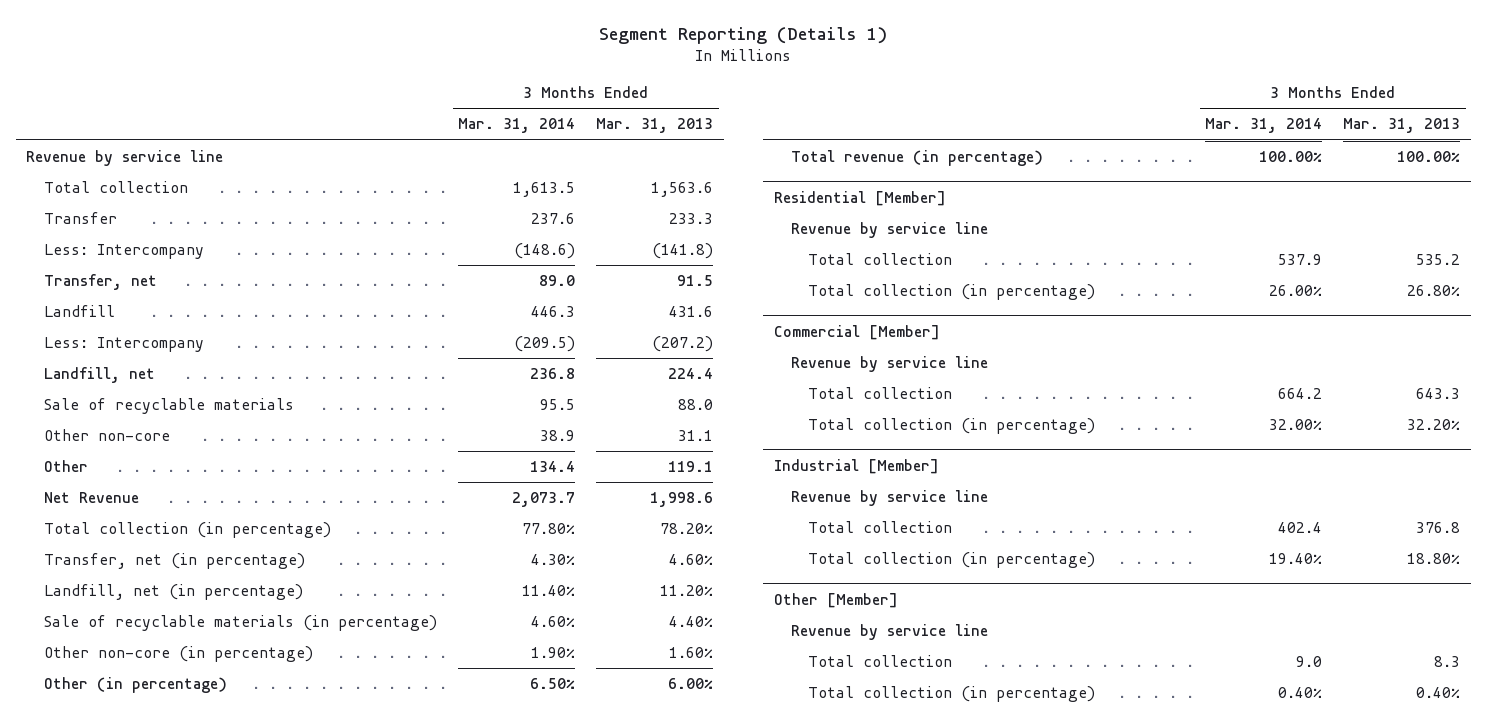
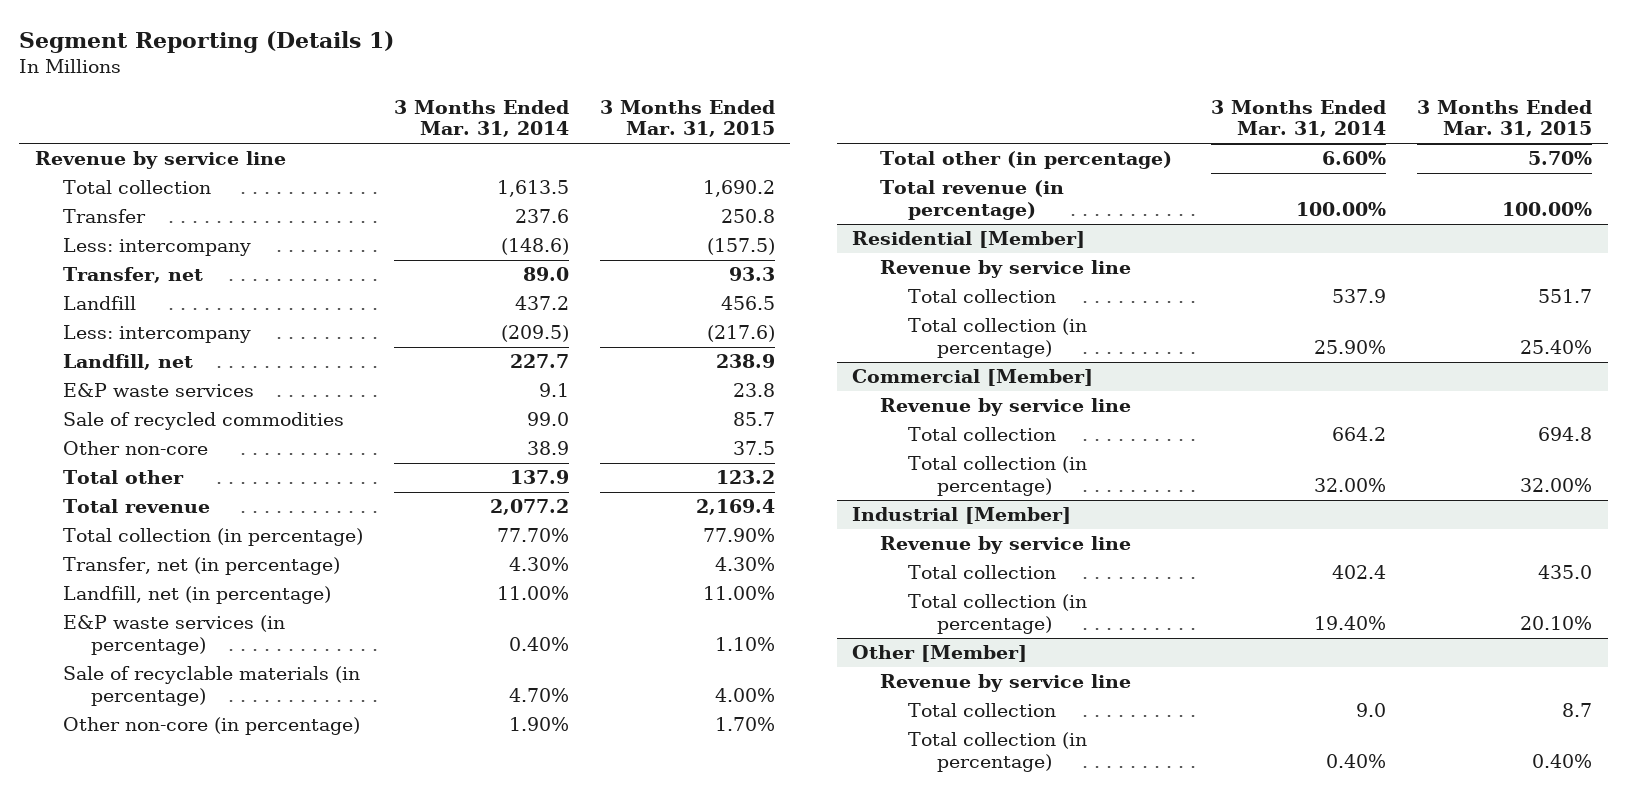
- | 3 Months Ended Mar. 31, 2014 | 3 Months Ended Mar. 31, 2013
+ | 3 Months Ended Mar. 31, 2014 | 3 Months Ended Mar. 31, 2015
- Less: Intercompany | (148.6) | (141.8)
+ Less: intercompany | (148.6) | (157.5)
- Landfill | 446.3 | 431.6
- Less: Intercompany | (209.5) | (207.2)
- Landfill, net | 236.8 | 224.4
- Sale of recyclable materials | 95.5 | 88.0
+ Landfill | 437.2 | 456.5
+ Less: intercompany | (209.5) | (217.6)
+ Landfill, net | 227.7 | 238.9
+ E&P waste services | 9.1 | 23.8
+ Sale of recycled commodities | 99.0 | 85.7
- Other | 134.4 | 119.1
- Net Revenue | 2,073.7 | 1,998.6
- Total collection (in percentage) | 77.80% | 78.20%
+ Total other | 137.9 | 123.2
+ Total revenue | 2,077.2 | 2,169.4
+ Total collection (in percentage) | 77.70% | 77.90%
- Landfill, net (in percentage) | 11.40% | 11.20%
- Sale of recyclable materials (in percentage) | 4.60% | 4.40%
+ Landfill, net (in percentage) | 11.00% | 11.00%
+ E&P waste services (in percentage) | 0.40% | 1.10%
+ Sale of recyclable materials (in percentage) | 4.70% | 4.00%
- Other (in percentage) | 6.50% | 6.00%
+ Total other (in percentage) | 6.60% | 5.70%
@ Residential [Member]
- Total collection (in percentage) | 26.00% | 26.80%
+ Total collection (in percentage) | 25.90% | 25.40%

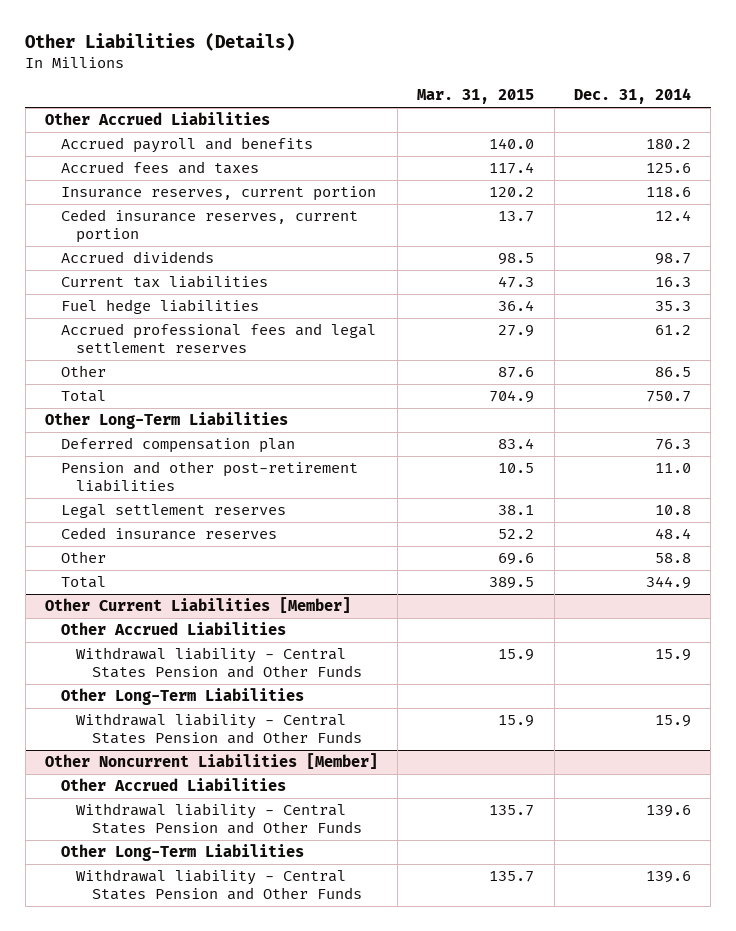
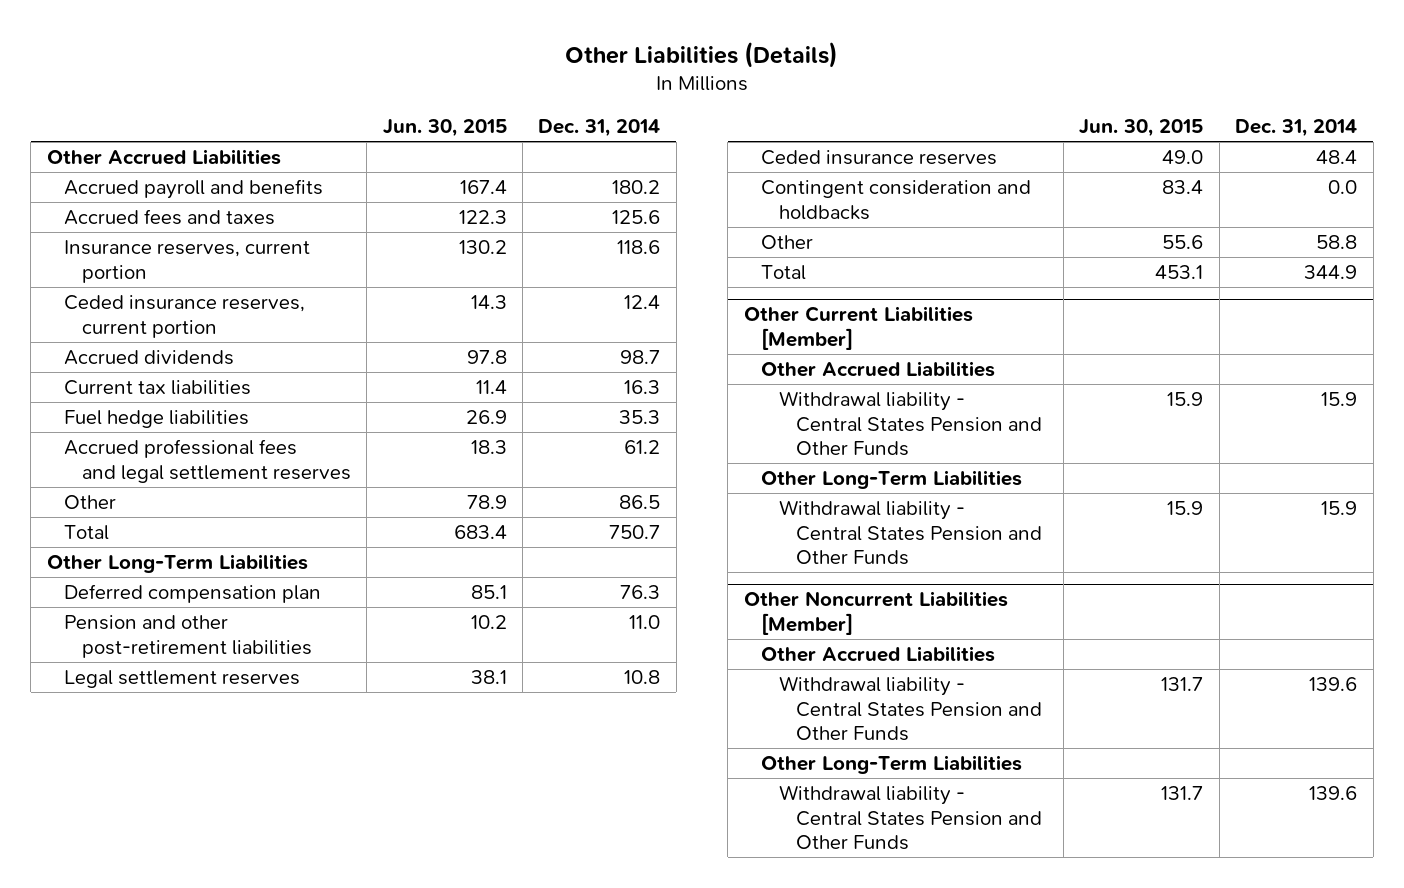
- | Mar. 31, 2015 | Dec. 31, 2014
+ | Jun. 30, 2015 | Dec. 31, 2014
+ Contingent consideration and holdbacks | 83.4 | 0.0

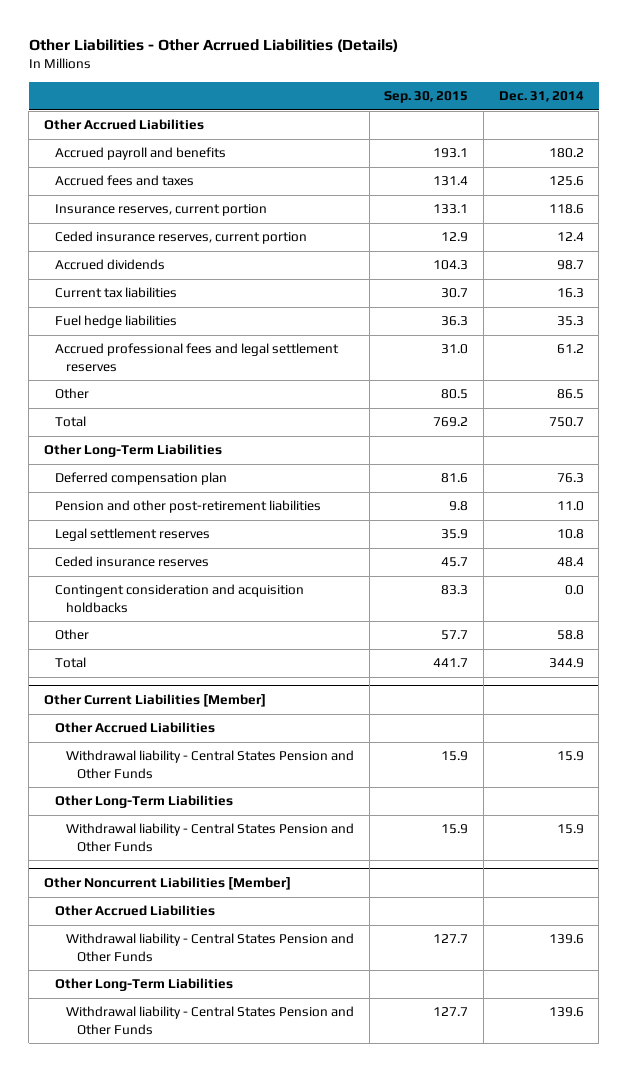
- Other Liabilities (Details)
+ Other Liabilities - Other Acrrued Liabilities (Details)
- | Jun. 30, 2015 | Dec. 31, 2014
+ | Sep. 30, 2015 | Dec. 31, 2014
- Contingent consideration and holdbacks | 83.4 | 0.0
+ Contingent consideration and acquisition holdbacks | 83.3 | 0.0

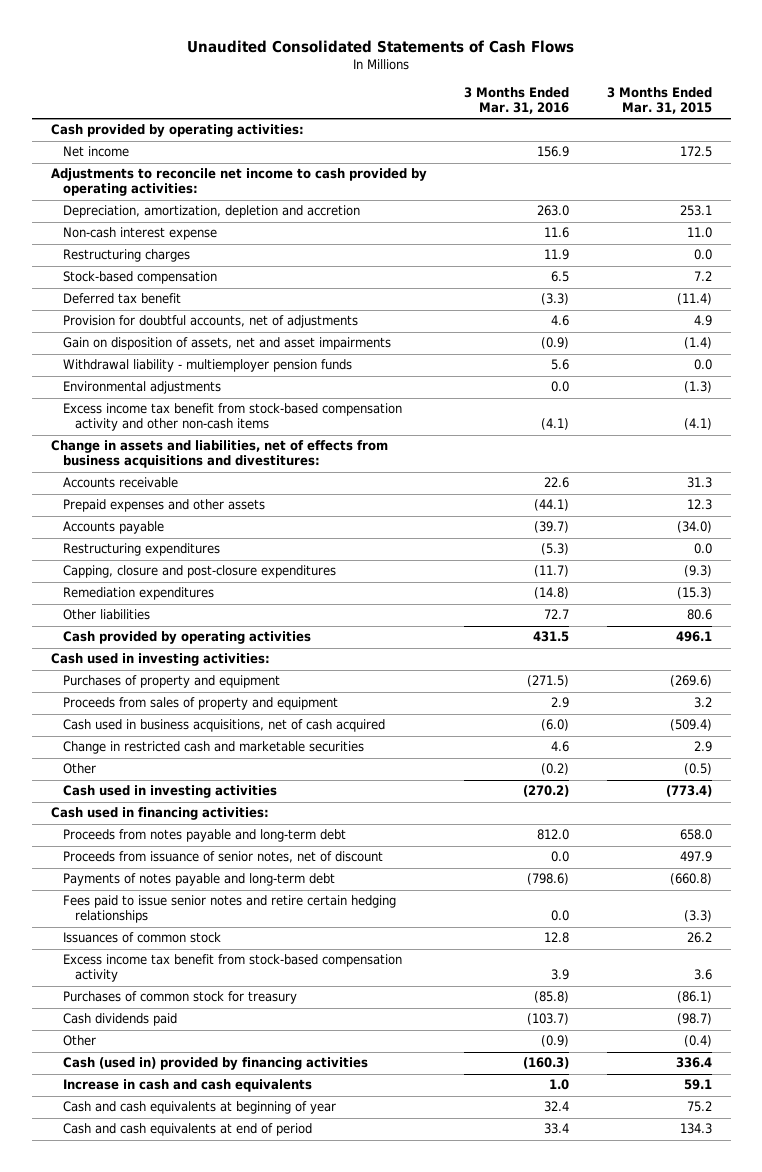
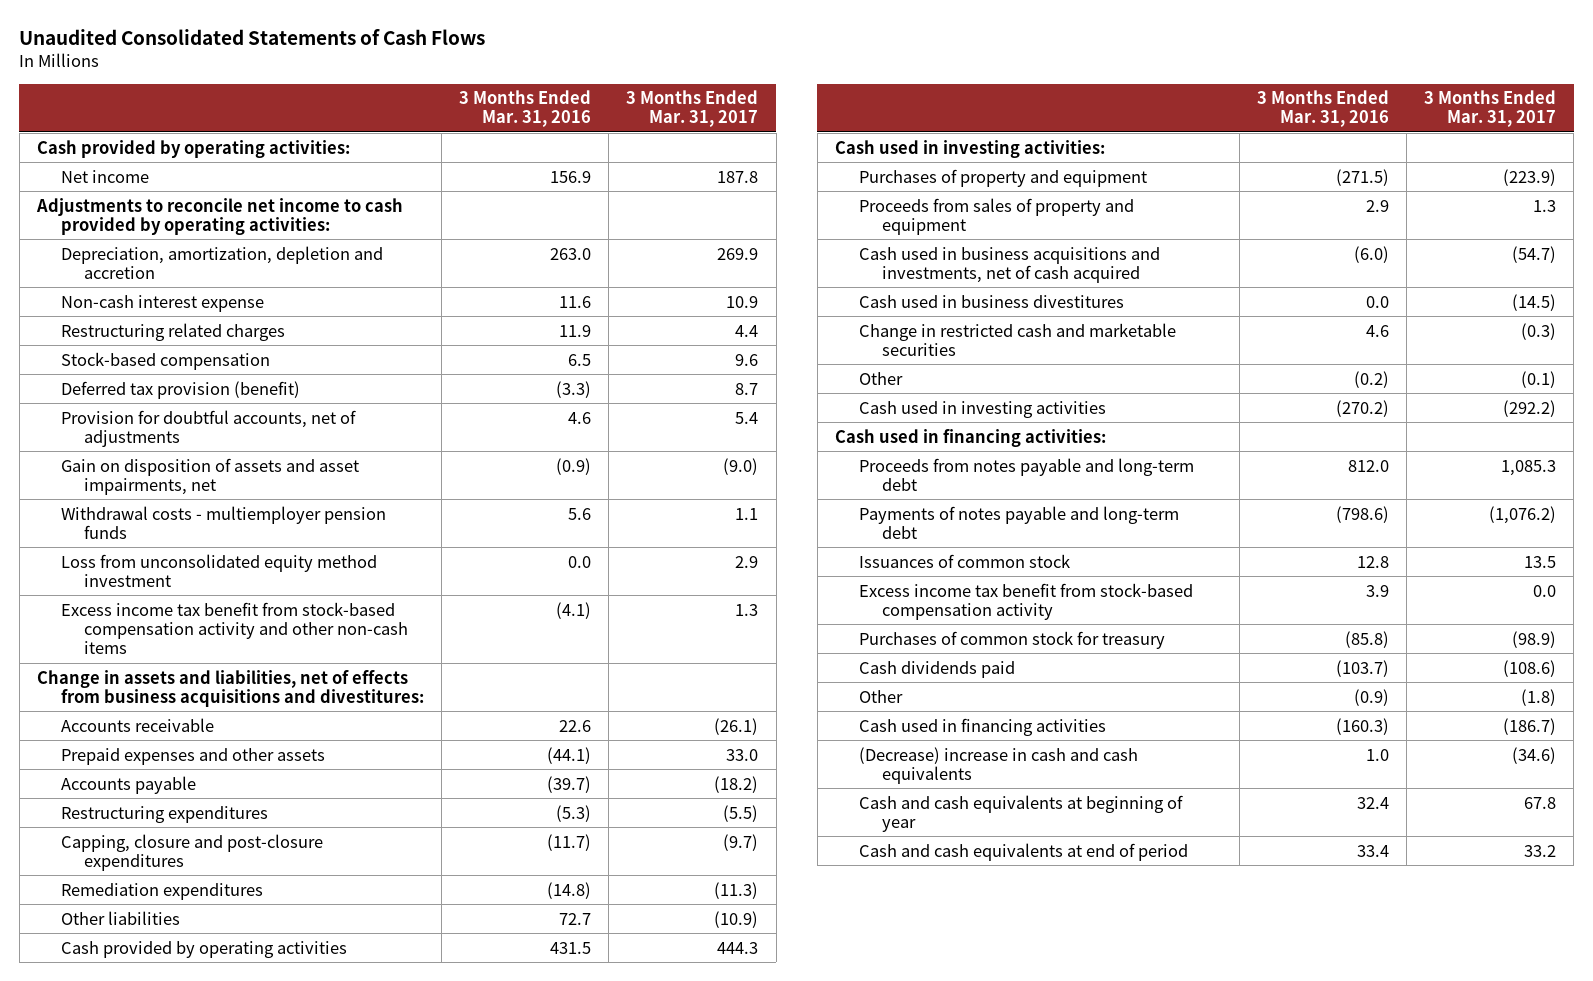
- | 3 Months Ended Mar. 31, 2016 | 3 Months Ended Mar. 31, 2015
+ | 3 Months Ended Mar. 31, 2016 | 3 Months Ended Mar. 31, 2017
- Restructuring charges | 11.9 | 0.0
+ Restructuring related charges | 11.9 | 4.4
- Deferred tax benefit | (3.3) | (11.4)
+ Deferred tax provision (benefit) | (3.3) | 8.7
- Gain on disposition of assets, net and asset impairments | (0.9) | (1.4)
- Withdrawal liability - multiemployer pension funds | 5.6 | 0.0
- Environmental adjustments | 0.0 | (1.3)
+ Gain on disposition of assets and asset impairments, net | (0.9) | (9.0)
+ Withdrawal costs - multiemployer pension funds | 5.6 | 1.1
+ Loss from unconsolidated equity method investment | 0.0 | 2.9
- Cash used in business acquisitions, net of cash acquired | (6.0) | (509.4)
+ Cash used in business acquisitions and investments, net of cash acquired | (6.0) | (54.7)
+ Cash used in business divestitures | 0.0 | (14.5)
- Proceeds from issuance of senior notes, net of discount | 0.0 | 497.9
- Fees paid to issue senior notes and retire certain hedging relationships | 0.0 | (3.3)
- Cash (used in) provided by financing activities | (160.3) | 336.4
- Increase in cash and cash equivalents | 1.0 | 59.1
+ Cash used in financing activities | (160.3) | (186.7)
+ (Decrease) increase in cash and cash equivalents | 1.0 | (34.6)

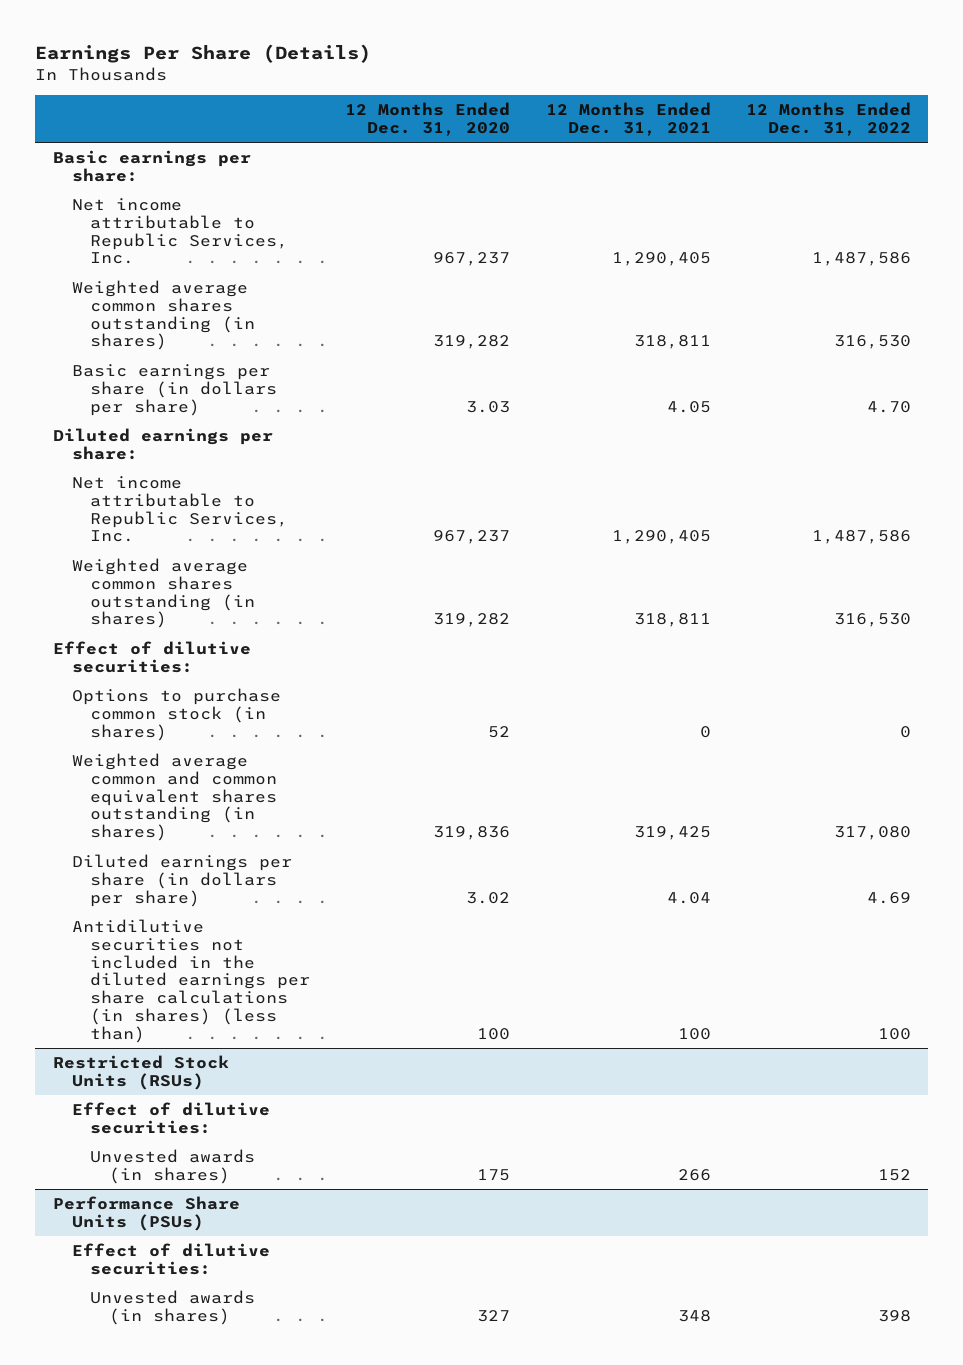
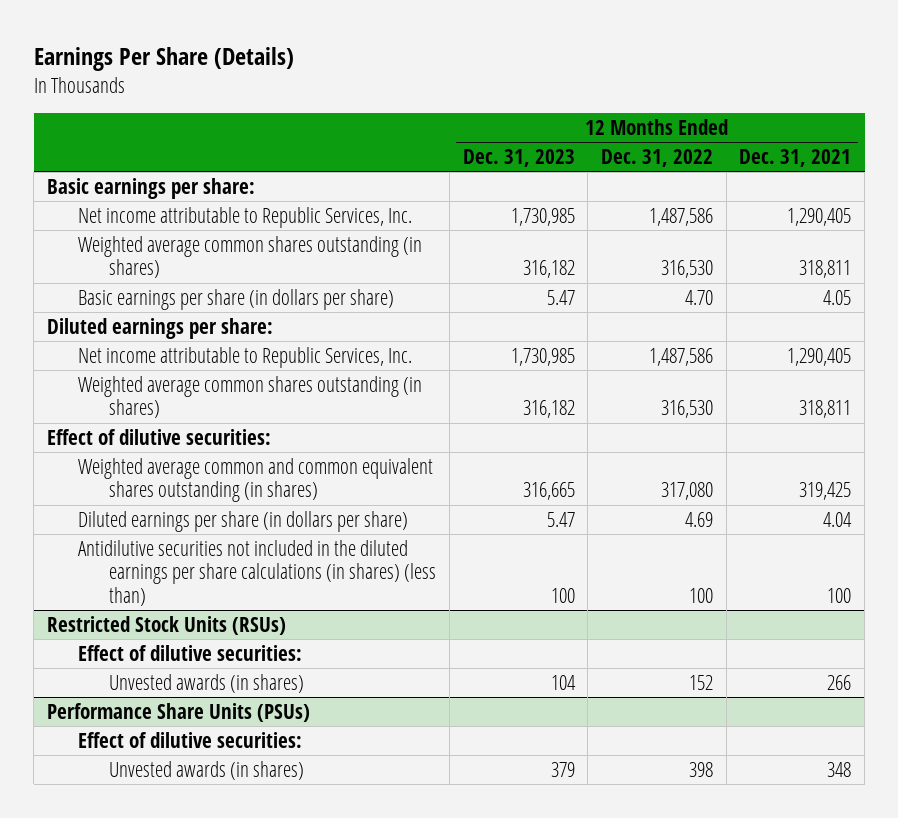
- | 12 Months Ended Dec. 31, 2020 | 12 Months Ended Dec. 31, 2021 | 12 Months Ended Dec. 31, 2022
+ | 12 Months Ended Dec. 31, 2023 | 12 Months Ended Dec. 31, 2022 | 12 Months Ended Dec. 31, 2021
- Options to purchase common stock (in shares) | 52 | 0 | 0

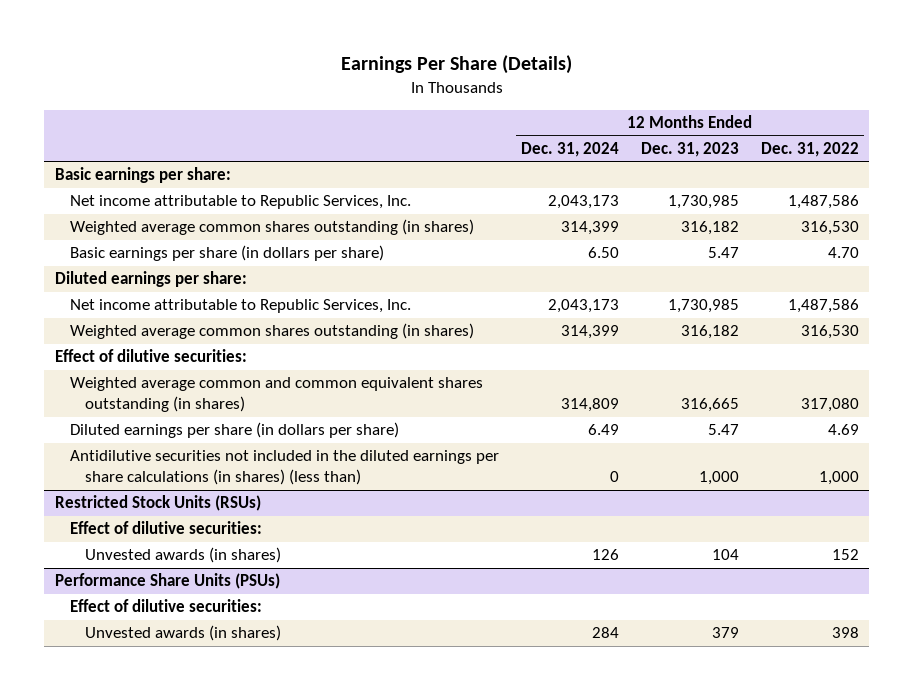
- | 12 Months Ended Dec. 31, 2023 | 12 Months Ended Dec. 31, 2022 | 12 Months Ended Dec. 31, 2021
+ | 12 Months Ended Dec. 31, 2024 | 12 Months Ended Dec. 31, 2023 | 12 Months Ended Dec. 31, 2022
- Antidilutive securities not included in the diluted earnings per share calculations (in shares) (less than) | 100 | 100 | 100
+ Antidilutive securities not included in the diluted earnings per share calculations (in shares) (less than) | 0 | 1,000 | 1,000

